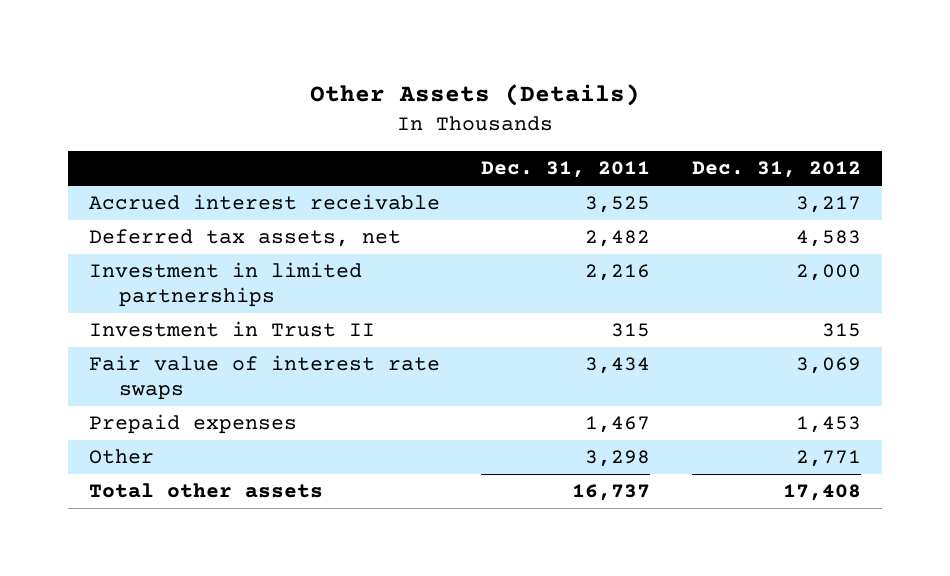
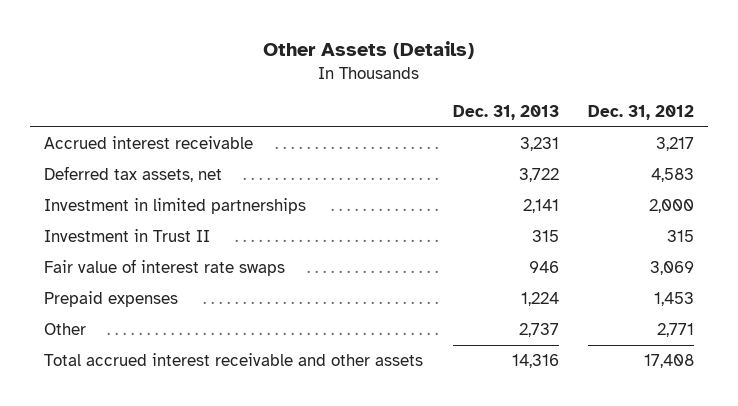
- | Dec. 31, 2011 | Dec. 31, 2012
+ | Dec. 31, 2013 | Dec. 31, 2012
- Total other assets | 16,737 | 17,408
+ Total accrued interest receivable and other assets | 14,316 | 17,408

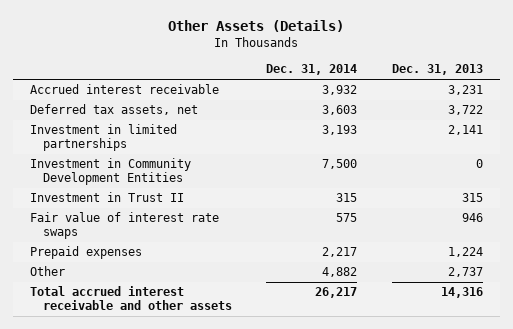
- | Dec. 31, 2013 | Dec. 31, 2012
+ | Dec. 31, 2014 | Dec. 31, 2013
+ Investment in Community Development Entities | 7,500 | 0

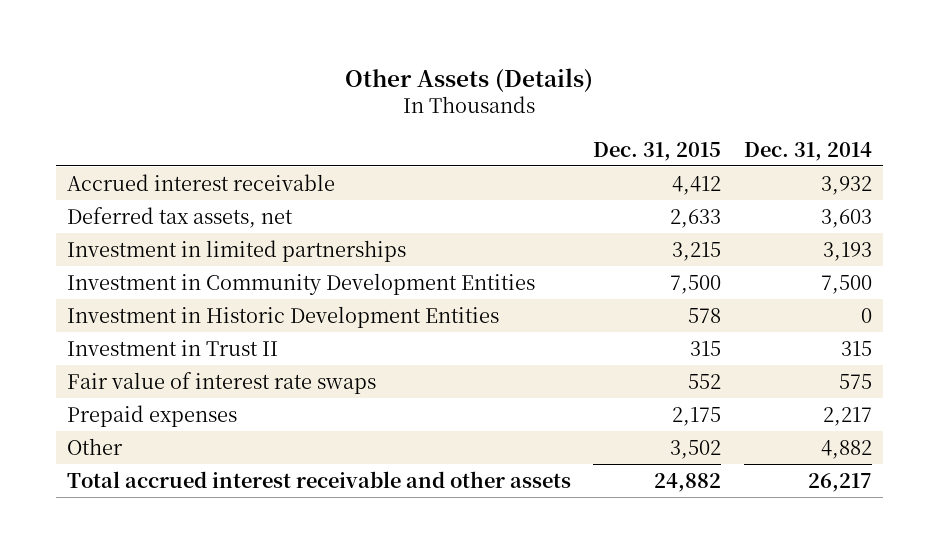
- | Dec. 31, 2014 | Dec. 31, 2013
+ | Dec. 31, 2015 | Dec. 31, 2014
+ Investment in Historic Development Entities | 578 | 0

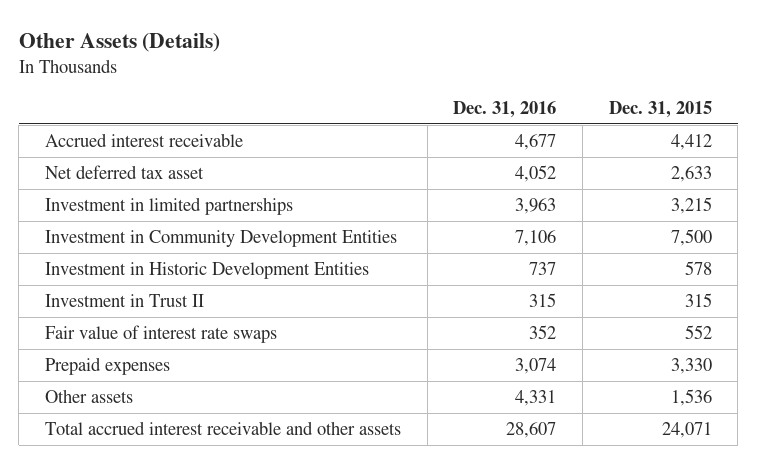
- | Dec. 31, 2015 | Dec. 31, 2014
+ | Dec. 31, 2016 | Dec. 31, 2015
- Deferred tax assets, net | 2,633 | 3,603
+ Net deferred tax asset | 4,052 | 2,633
- Prepaid expenses | 2,175 | 2,217
- Other | 3,502 | 4,882
- Total accrued interest receivable and other assets | 24,882 | 26,217
+ Prepaid expenses | 3,074 | 3,330
+ Other assets | 4,331 | 1,536
+ Total accrued interest receivable and other assets | 28,607 | 24,071

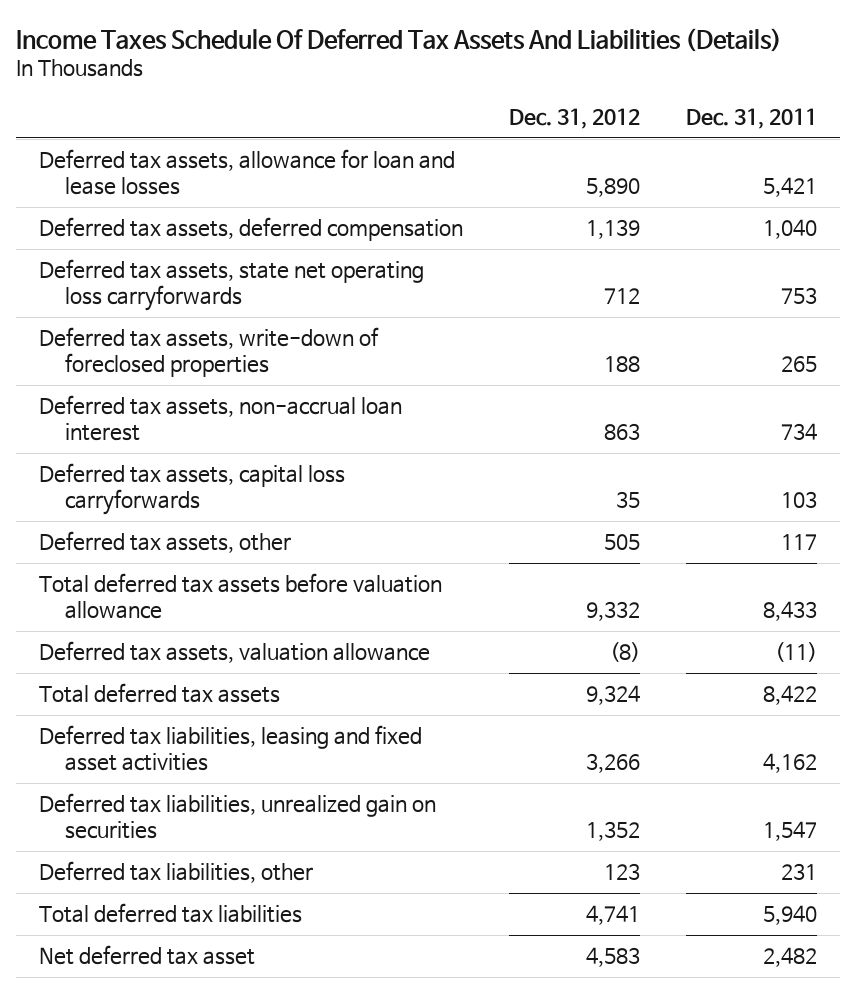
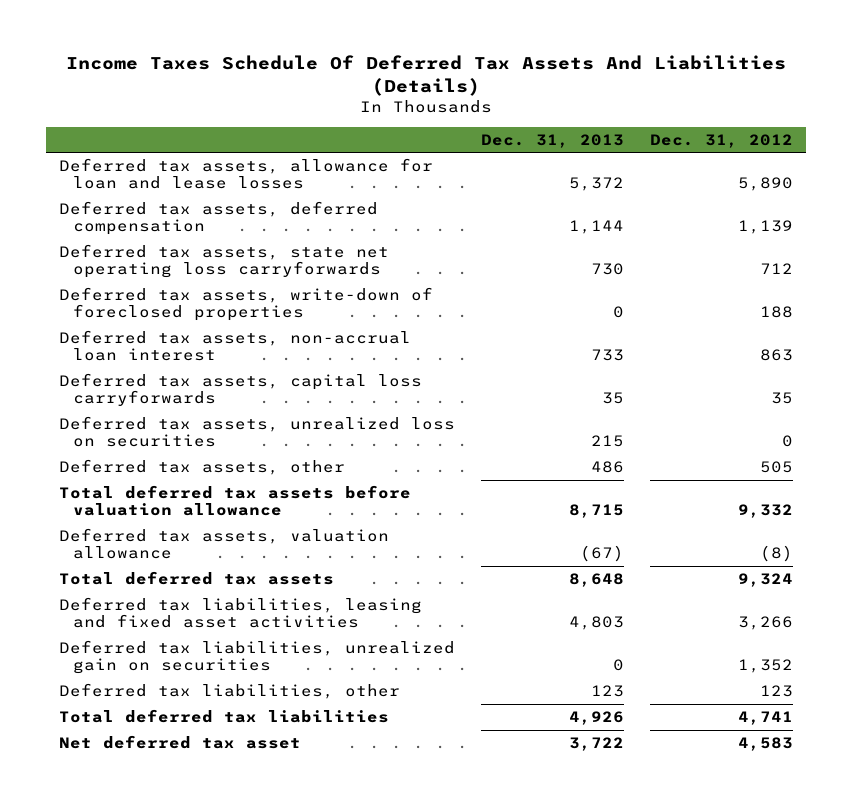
- | Dec. 31, 2012 | Dec. 31, 2011
+ | Dec. 31, 2013 | Dec. 31, 2012
+ Deferred tax assets, unrealized loss on securities | 215 | 0

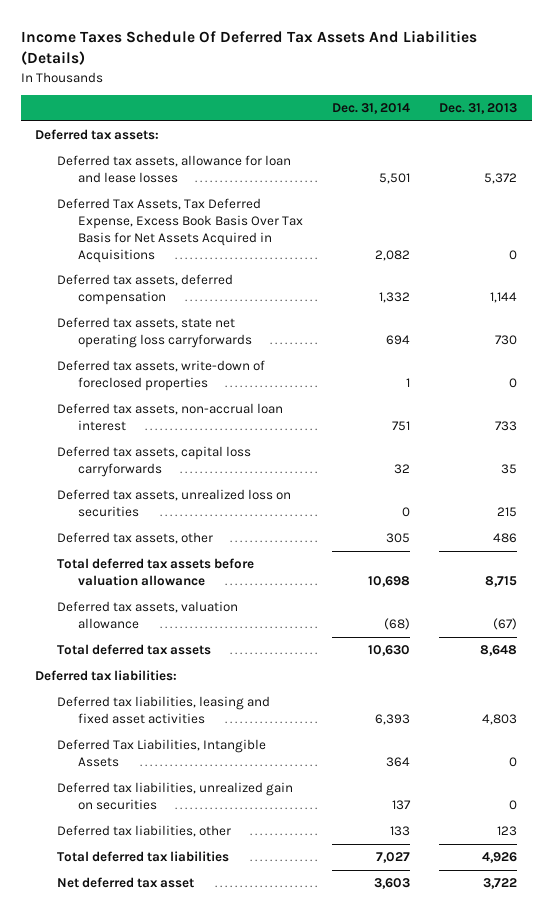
- | Dec. 31, 2013 | Dec. 31, 2012
+ | Dec. 31, 2014 | Dec. 31, 2013
+ Deferred tax assets:
+ Deferred Tax Assets, Tax Deferred Expense, Excess Book Basis Over Tax Basis for Net Assets Acquired in Acquisitions | 2,082 | 0
+ Deferred tax liabilities:
+ Deferred Tax Liabilities, Intangible Assets | 364 | 0

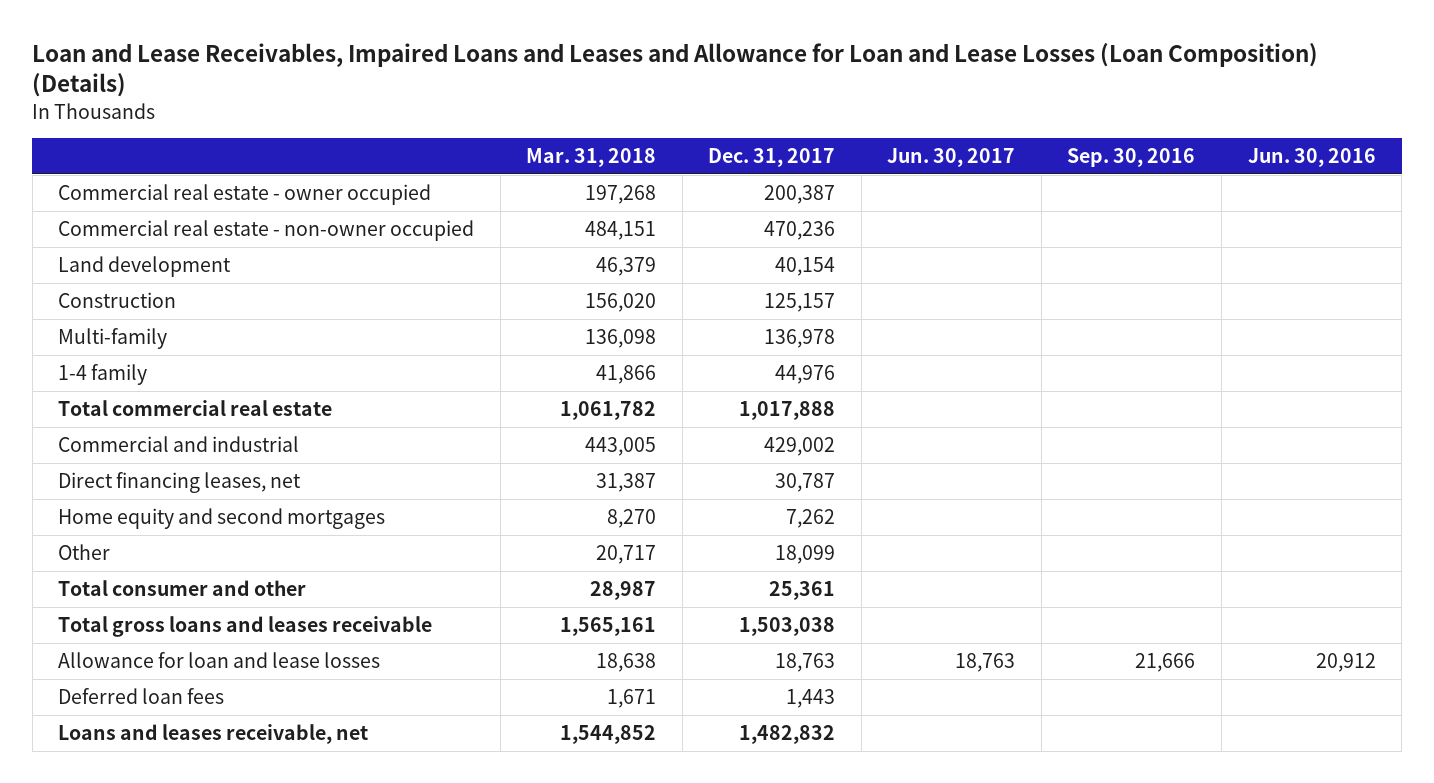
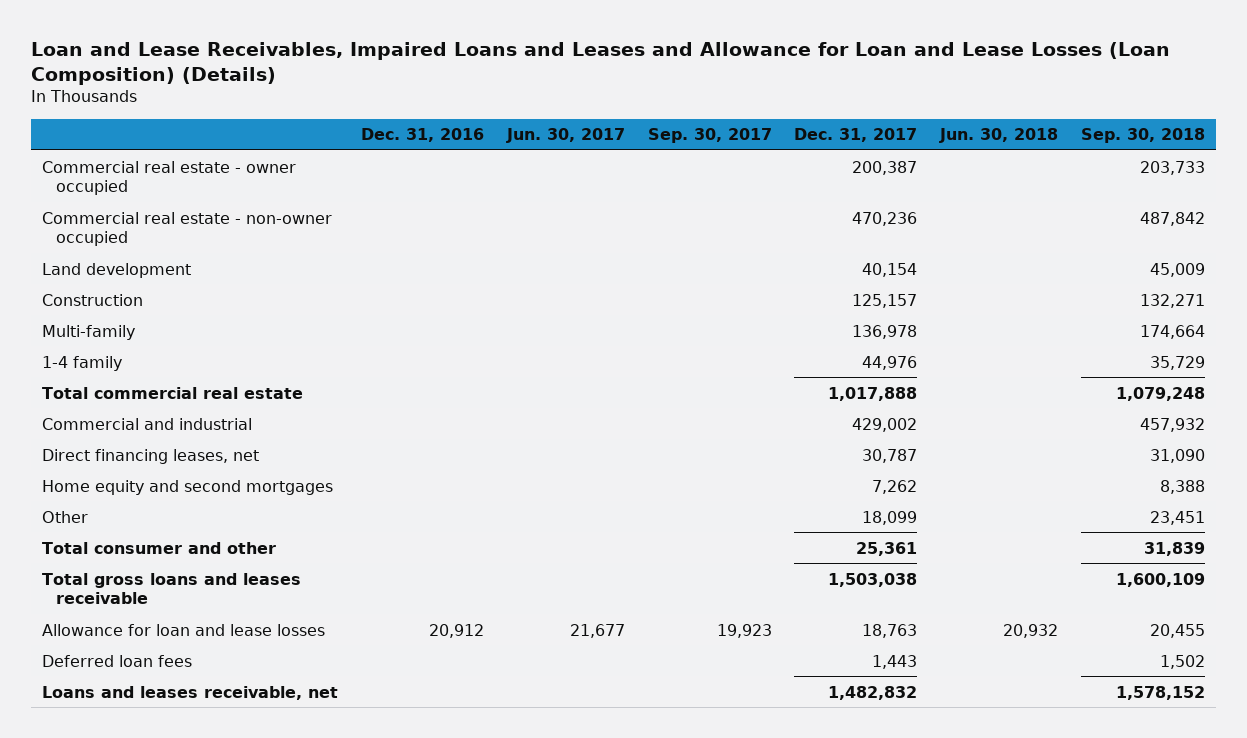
- | Mar. 31, 2018 | Dec. 31, 2017 | Jun. 30, 2017 | Sep. 30, 2016 | Jun. 30, 2016
+ | Dec. 31, 2016 | Jun. 30, 2017 | Sep. 30, 2017 | Dec. 31, 2017 | Jun. 30, 2018 | Sep. 30, 2018
- Allowance for loan and lease losses | 18,638 | 18,763 | 18,763 | 21,666 | 20,912
+ Allowance for loan and lease losses | 20,912 | 21,677 | 19,923 | 18,763 | 20,932 | 20,455

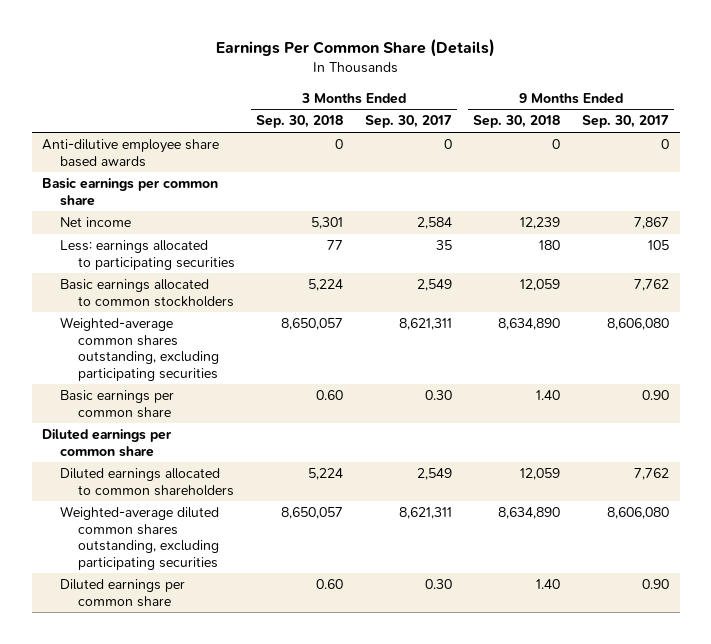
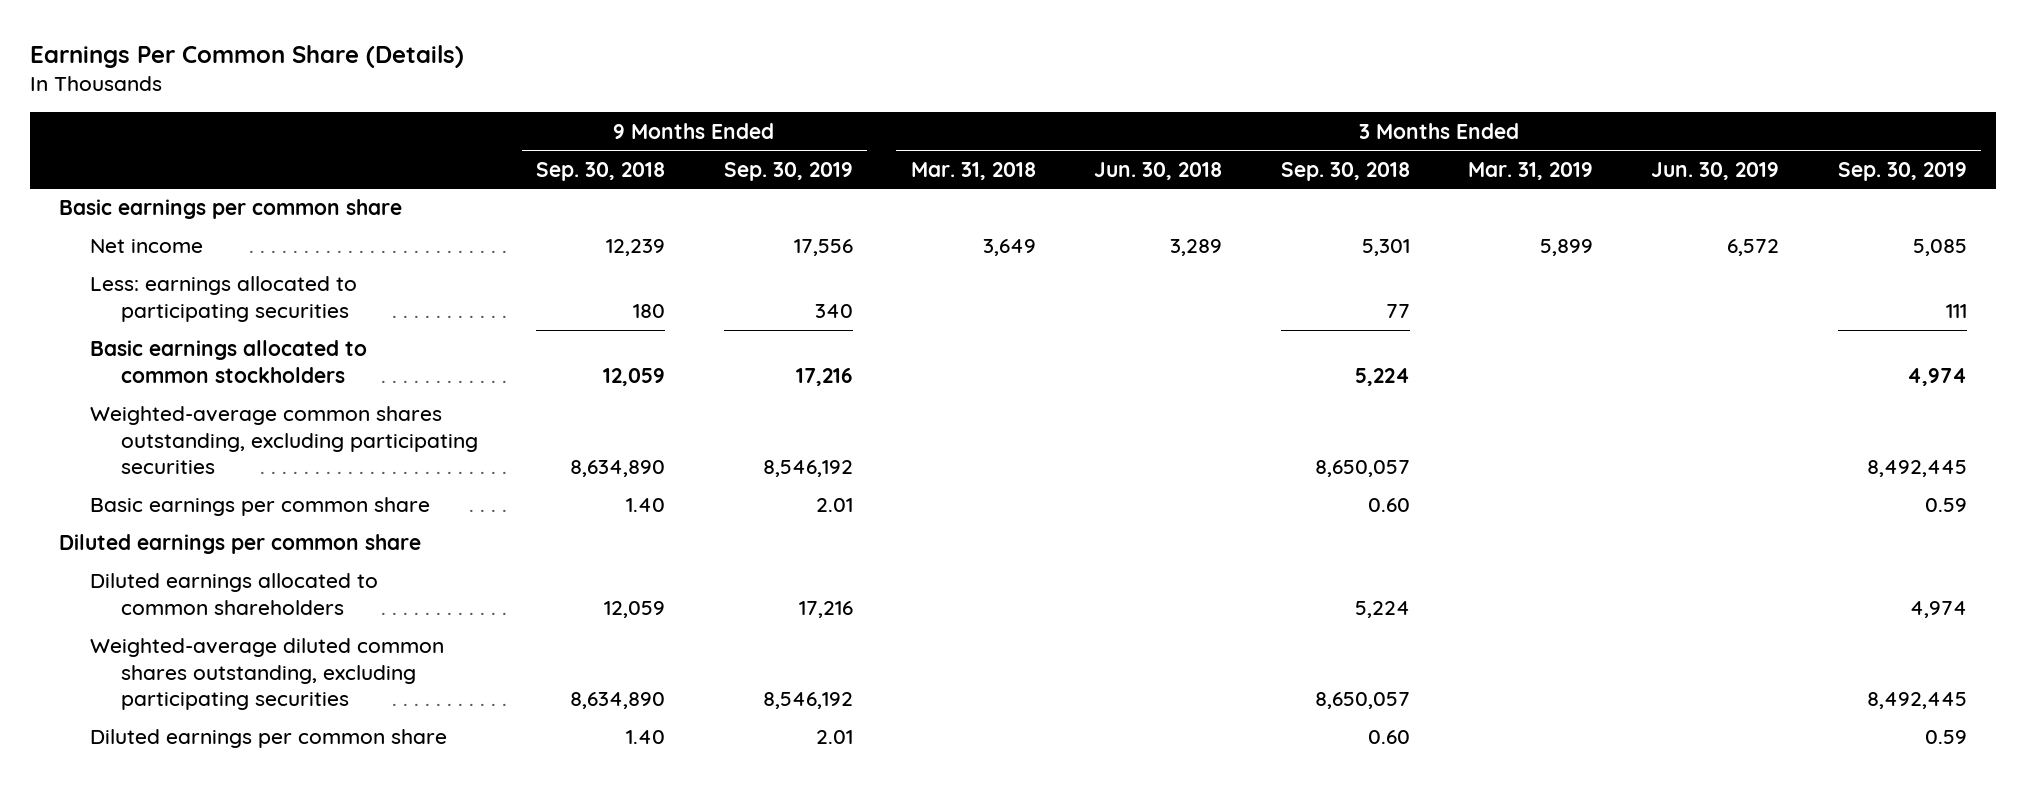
- | 3 Months Ended Sep. 30, 2018 | 3 Months Ended Sep. 30, 2017 | 9 Months Ended Sep. 30, 2018 | 9 Months Ended Sep. 30, 2017
+ | 9 Months Ended Sep. 30, 2018 | 9 Months Ended Sep. 30, 2019 | 3 Months Ended Mar. 31, 2018 | 3 Months Ended Jun. 30, 2018 | 3 Months Ended Sep. 30, 2018 | 3 Months Ended Mar. 31, 2019 | 3 Months Ended Jun. 30, 2019 | 3 Months Ended Sep. 30, 2019
- Anti-dilutive employee share based awards | 0 | 0 | 0 | 0

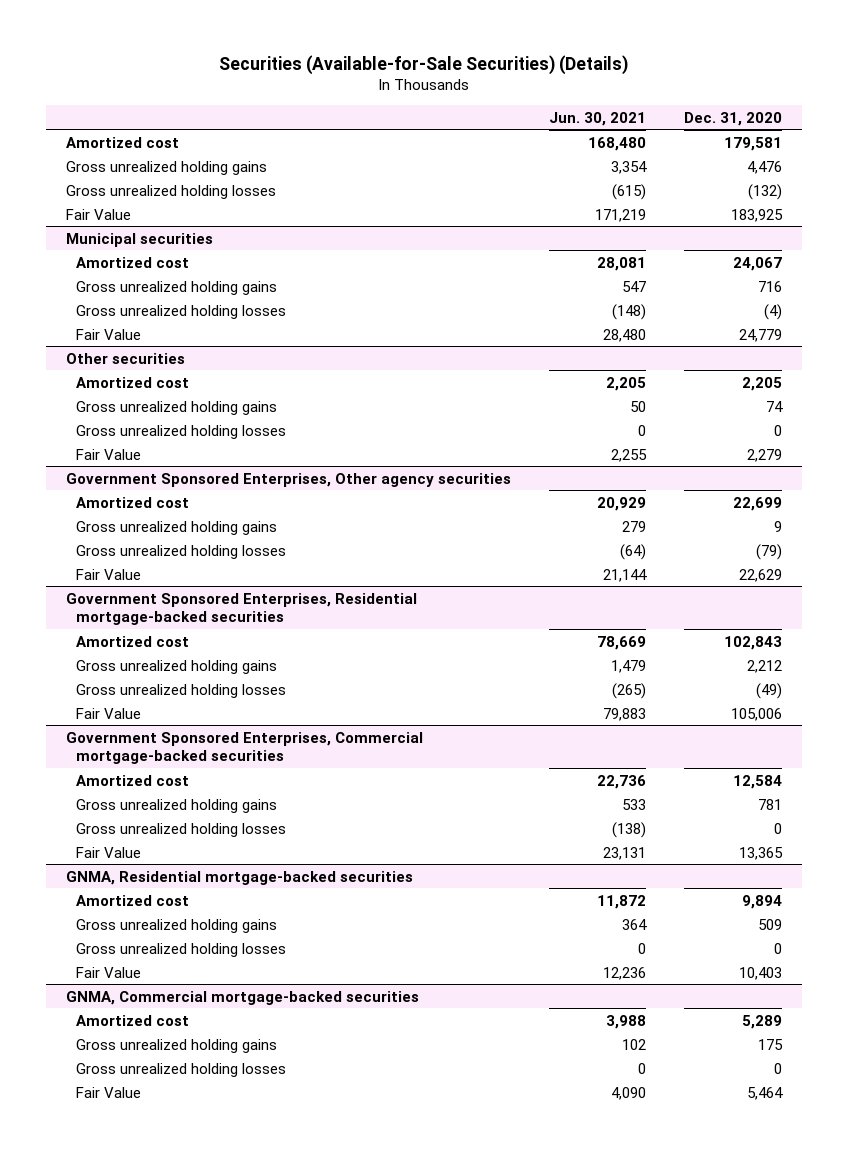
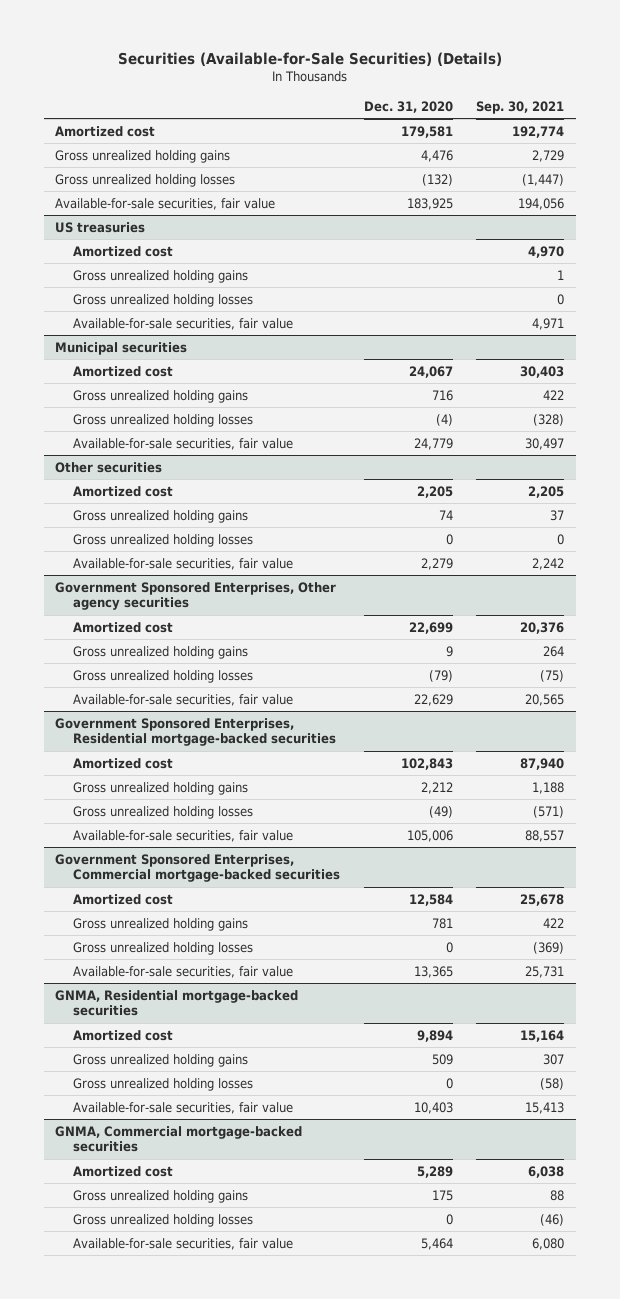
- | Jun. 30, 2021 | Dec. 31, 2020
+ | Dec. 31, 2020 | Sep. 30, 2021
- Fair Value | 171,219 | 183,925
+ Available-for-sale securities, fair value | 183,925 | 194,056
+ US treasuries
+ Amortized cost | | 4,970
+ Gross unrealized holding gains | | 1
+ Gross unrealized holding losses | | 0
+ Available-for-sale securities, fair value | | 4,971
@ Municipal securities
- Fair Value | 28,480 | 24,779
+ Available-for-sale securities, fair value | 24,779 | 30,497
@ Other securities
- Fair Value | 2,255 | 2,279
+ Available-for-sale securities, fair value | 2,279 | 2,242
@ Government Sponsored Enterprises, Other agency securities
- Fair Value | 21,144 | 22,629
+ Available-for-sale securities, fair value | 22,629 | 20,565
@ Government Sponsored Enterprises, Residential mortgage-backed securities
- Fair Value | 79,883 | 105,006
+ Available-for-sale securities, fair value | 105,006 | 88,557
@ Government Sponsored Enterprises, Commercial mortgage-backed securities
- Fair Value | 23,131 | 13,365
+ Available-for-sale securities, fair value | 13,365 | 25,731
@ GNMA, Residential mortgage-backed securities
- Fair Value | 12,236 | 10,403
+ Available-for-sale securities, fair value | 10,403 | 15,413
@ GNMA, Commercial mortgage-backed securities
- Fair Value | 4,090 | 5,464
+ Available-for-sale securities, fair value | 5,464 | 6,080

